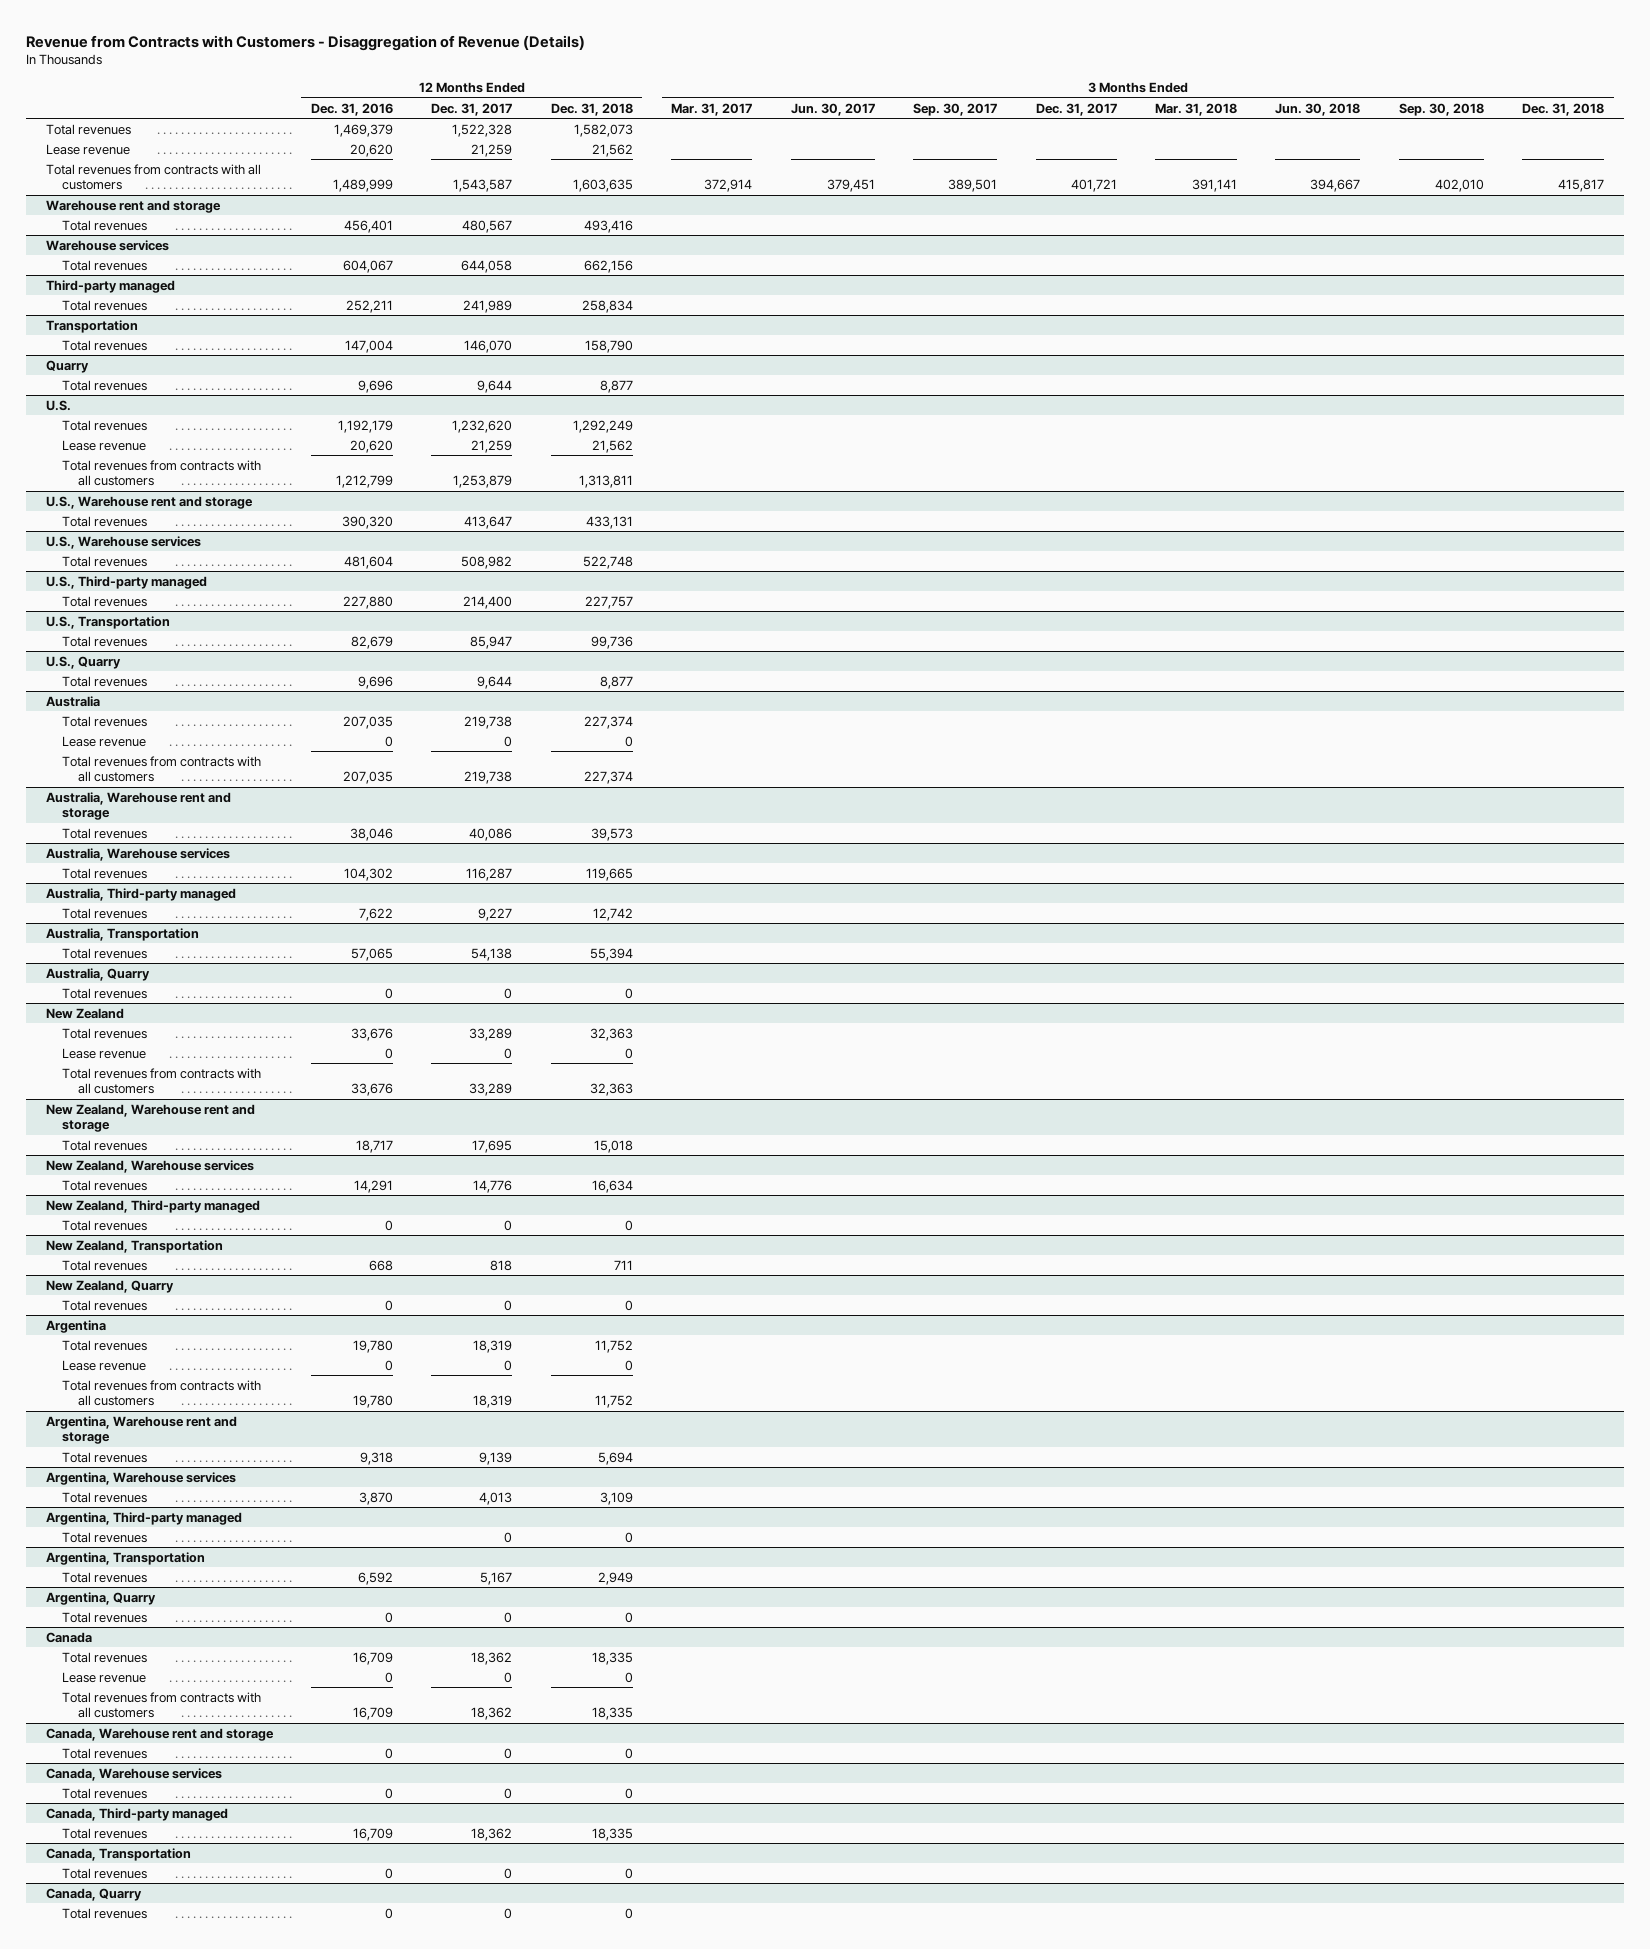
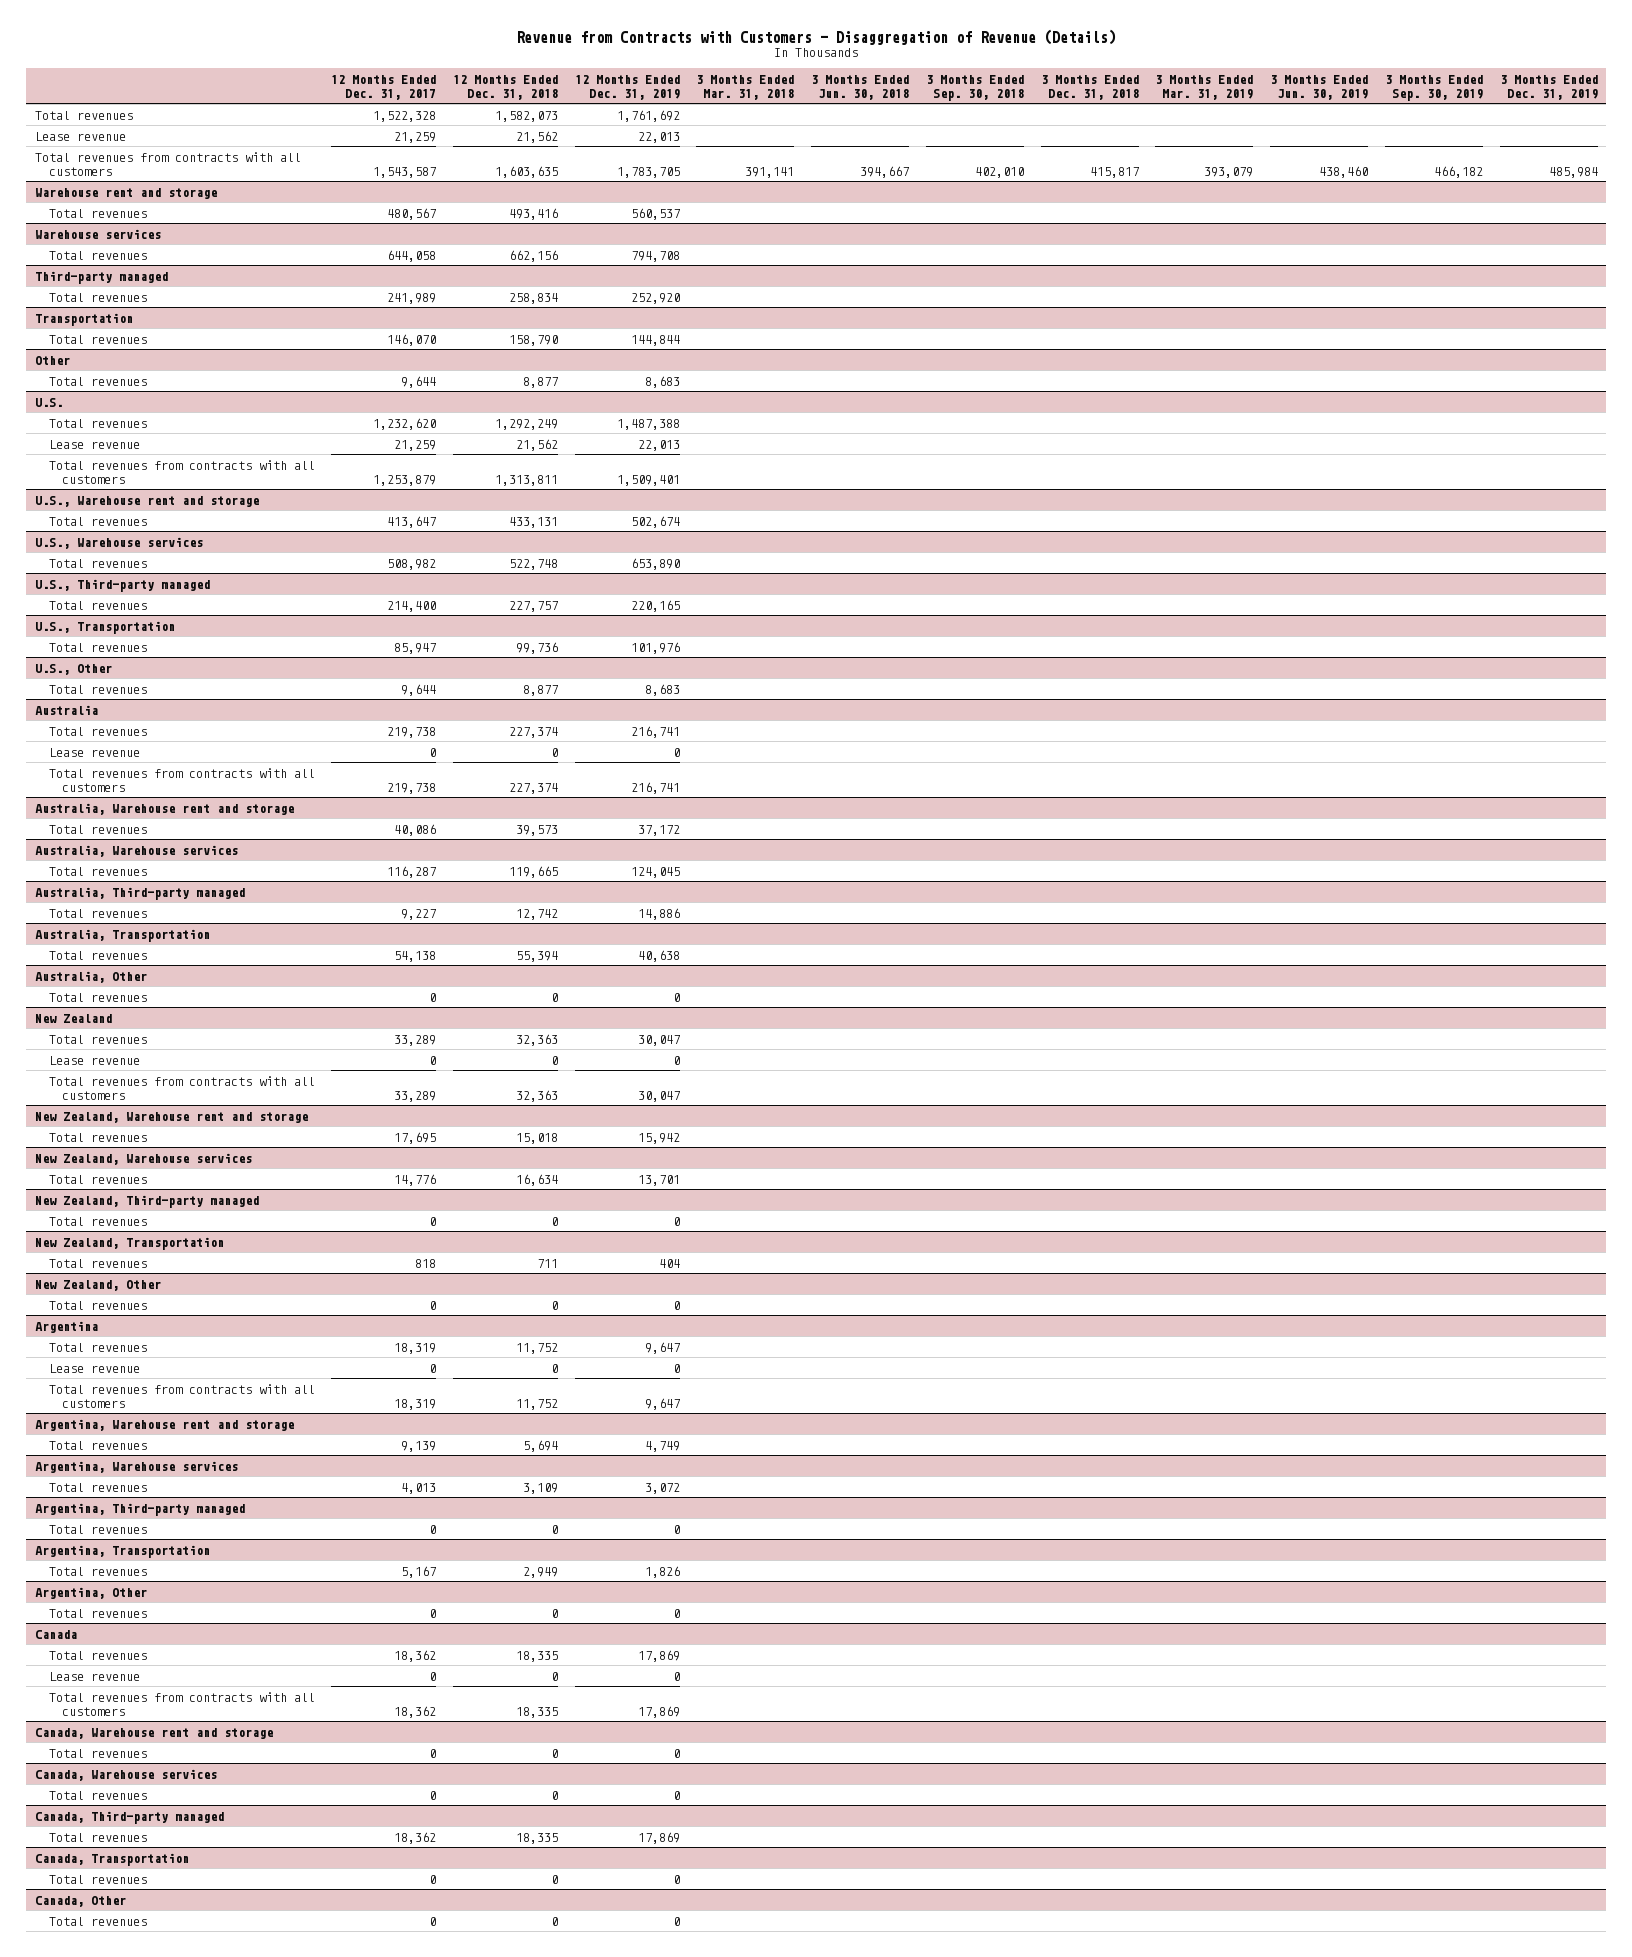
- | 12 Months Ended Dec. 31, 2016 | 12 Months Ended Dec. 31, 2017 | 12 Months Ended Dec. 31, 2018 | 3 Months Ended Mar. 31, 2017 | 3 Months Ended Jun. 30, 2017 | 3 Months Ended Sep. 30, 2017 | 3 Months Ended Dec. 31, 2017 | 3 Months Ended Mar. 31, 2018 | 3 Months Ended Jun. 30, 2018 | 3 Months Ended Sep. 30, 2018 | 3 Months Ended Dec. 31, 2018
+ | 12 Months Ended Dec. 31, 2017 | 12 Months Ended Dec. 31, 2018 | 12 Months Ended Dec. 31, 2019 | 3 Months Ended Mar. 31, 2018 | 3 Months Ended Jun. 30, 2018 | 3 Months Ended Sep. 30, 2018 | 3 Months Ended Dec. 31, 2018 | 3 Months Ended Mar. 31, 2019 | 3 Months Ended Jun. 30, 2019 | 3 Months Ended Sep. 30, 2019 | 3 Months Ended Dec. 31, 2019
- Quarry
+ Other
- U.S., Quarry
+ U.S., Other
- Australia, Quarry
+ Australia, Other
- New Zealand, Quarry
+ New Zealand, Other
- Argentina, Quarry
+ Argentina, Other
- Canada, Quarry
+ Canada, Other

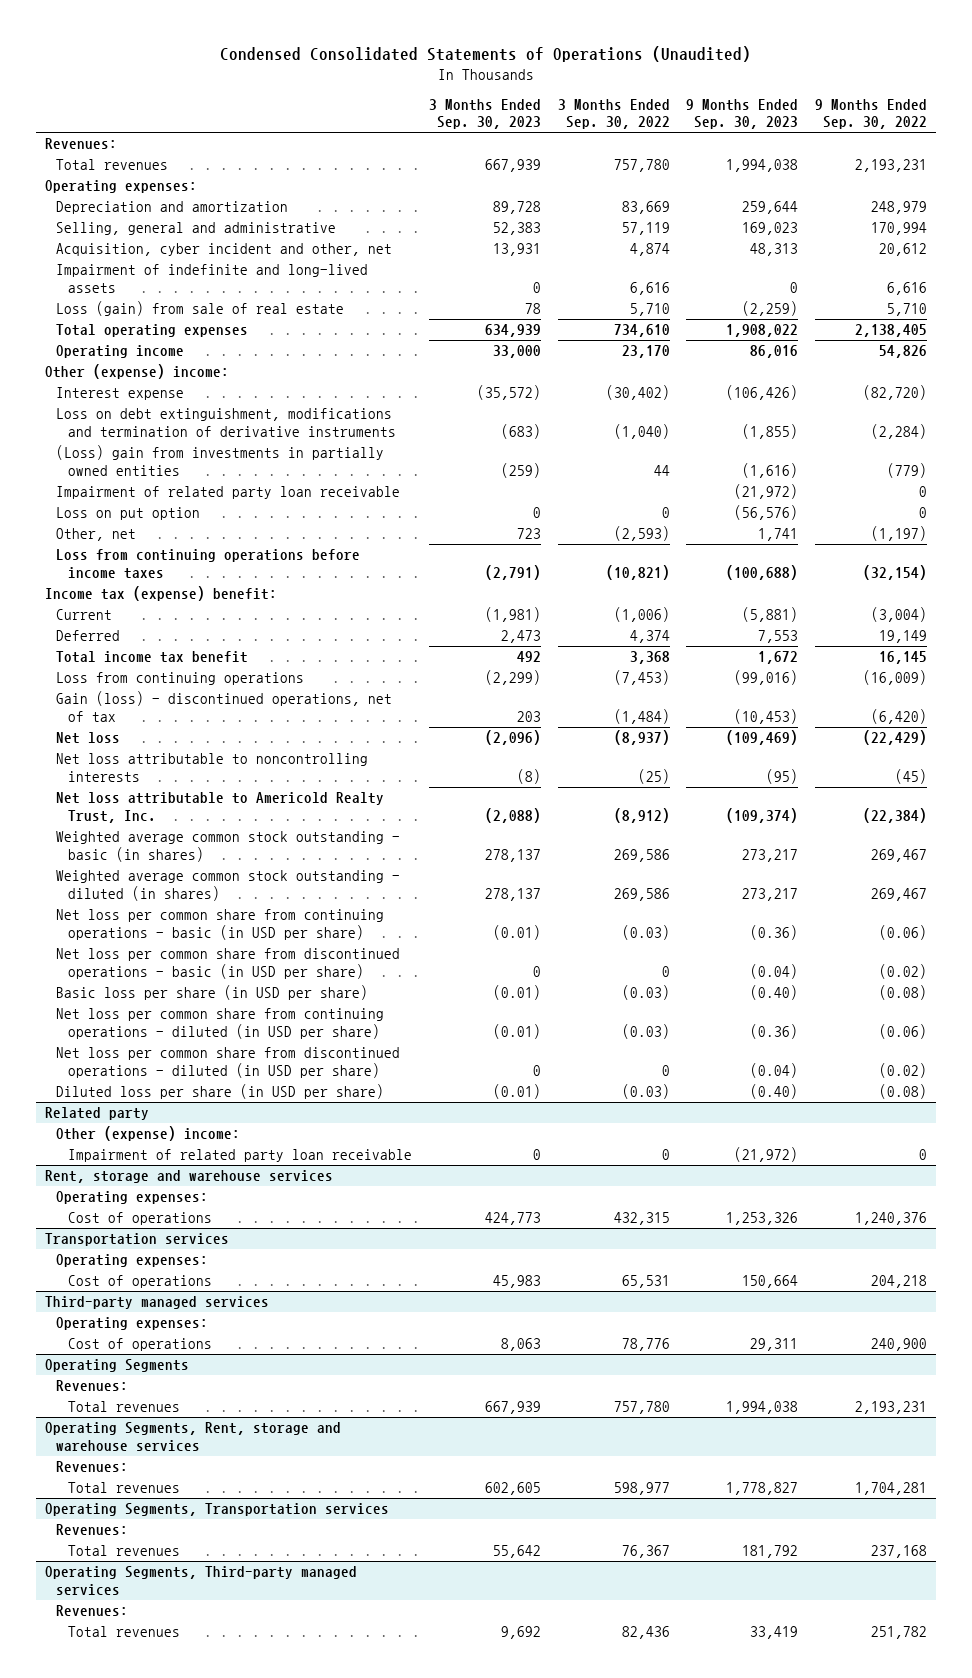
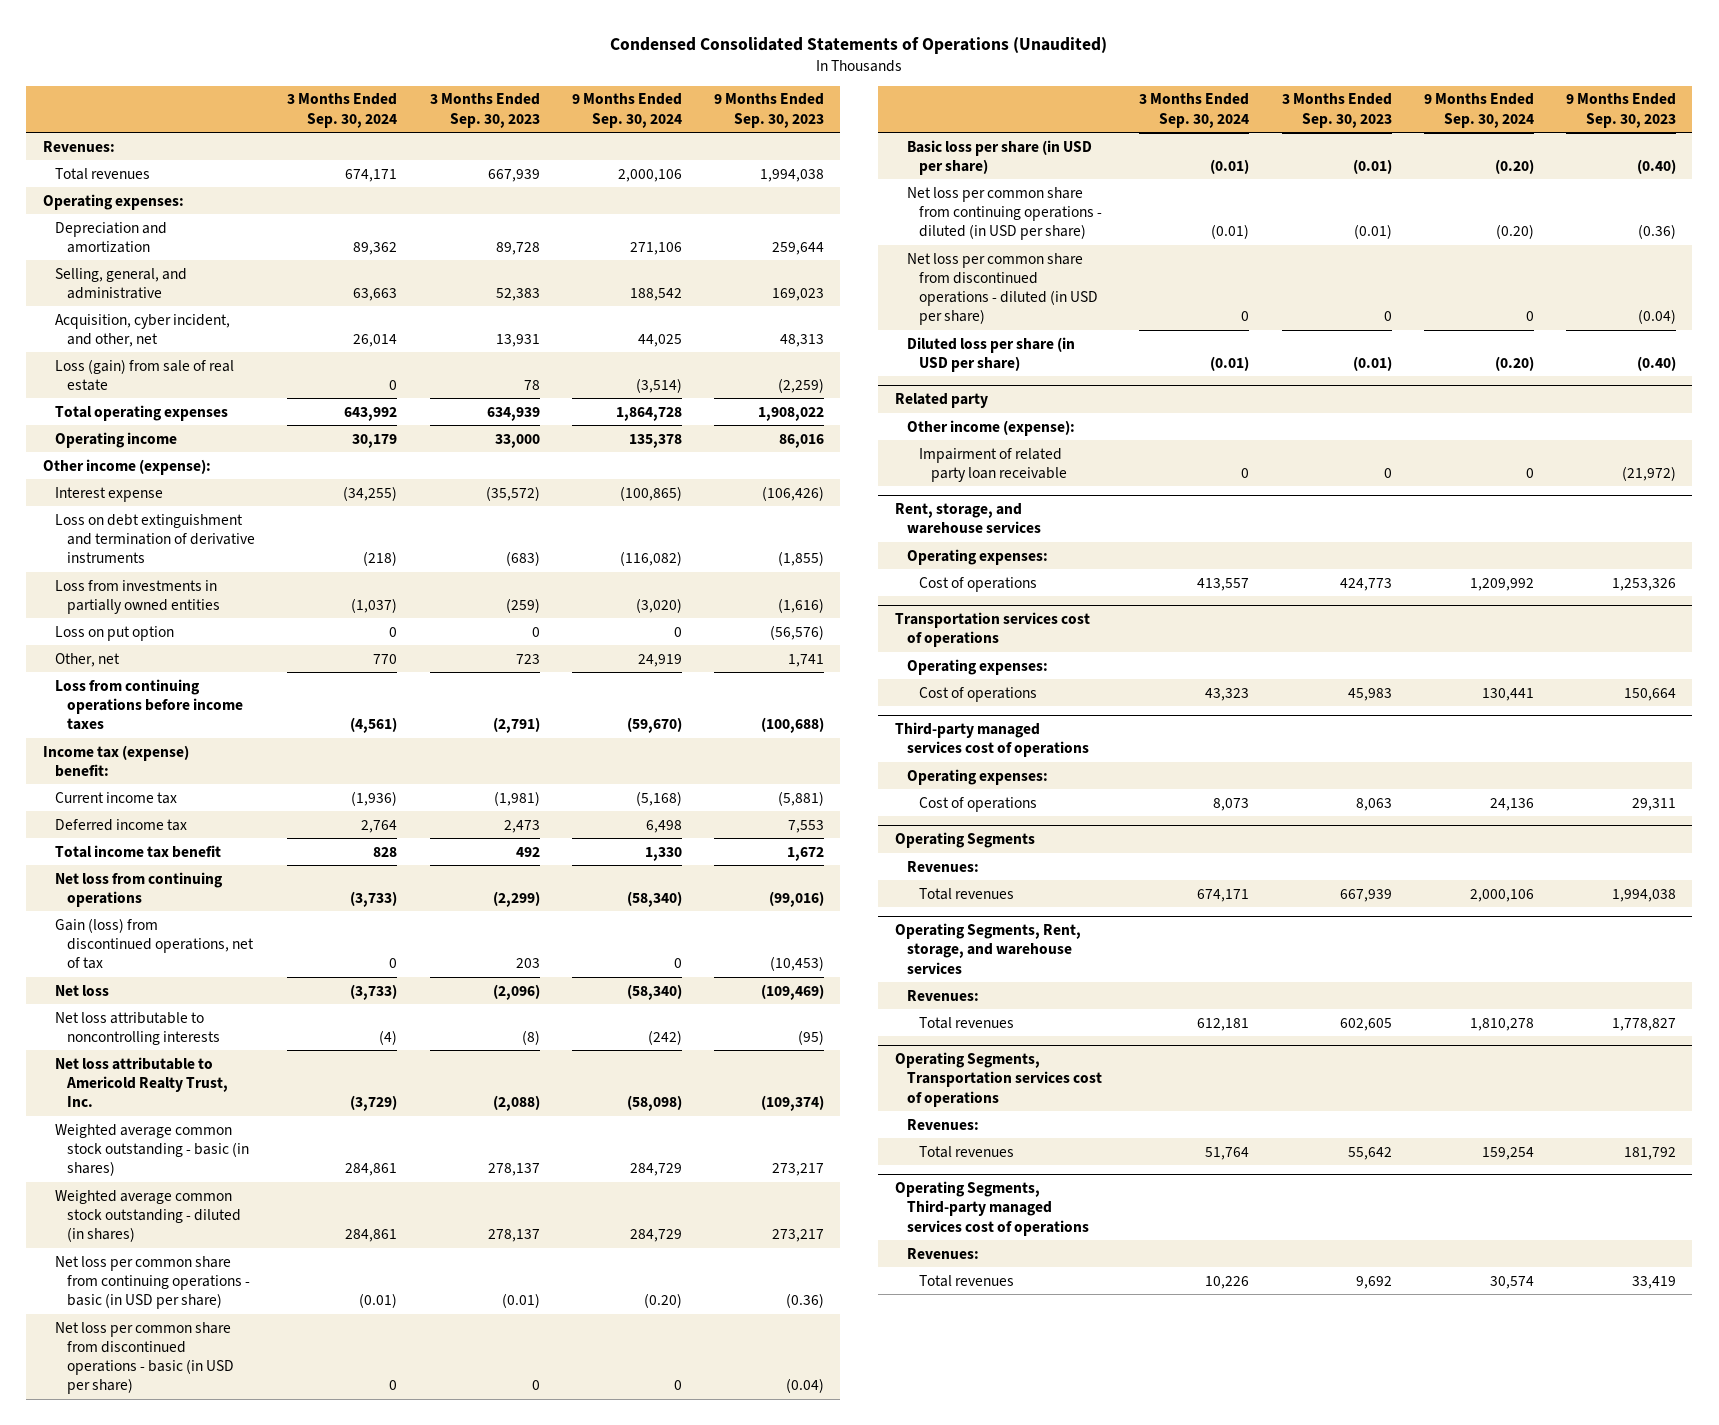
- | 3 Months Ended Sep. 30, 2023 | 3 Months Ended Sep. 30, 2022 | 9 Months Ended Sep. 30, 2023 | 9 Months Ended Sep. 30, 2022
+ | 3 Months Ended Sep. 30, 2024 | 3 Months Ended Sep. 30, 2023 | 9 Months Ended Sep. 30, 2024 | 9 Months Ended Sep. 30, 2023
- Selling, general and administrative | 52,383 | 57,119 | 169,023 | 170,994
- Acquisition, cyber incident and other, net | 13,931 | 4,874 | 48,313 | 20,612
- Impairment of indefinite and long-lived assets | 0 | 6,616 | 0 | 6,616
+ Selling, general, and administrative | 63,663 | 52,383 | 188,542 | 169,023
+ Acquisition, cyber incident, and other, net | 26,014 | 13,931 | 44,025 | 48,313
- Other (expense) income:
+ Other income (expense):
- Loss on debt extinguishment, modifications and termination of derivative instruments | (683) | (1,040) | (1,855) | (2,284)
- (Loss) gain from investments in partially owned entities | (259) | 44 | (1,616) | (779)
- Impairment of related party loan receivable | | | (21,972) | 0
+ Loss on debt extinguishment and termination of derivative instruments | (218) | (683) | (116,082) | (1,855)
+ Loss from investments in partially owned entities | (1,037) | (259) | (3,020) | (1,616)
- Current | (1,981) | (1,006) | (5,881) | (3,004)
- Deferred | 2,473 | 4,374 | 7,553 | 19,149
+ Current income tax | (1,936) | (1,981) | (5,168) | (5,881)
+ Deferred income tax | 2,764 | 2,473 | 6,498 | 7,553
- Loss from continuing operations | (2,299) | (7,453) | (99,016) | (16,009)
- Gain (loss) - discontinued operations, net of tax | 203 | (1,484) | (10,453) | (6,420)
+ Net loss from continuing operations | (3,733) | (2,299) | (58,340) | (99,016)
+ Gain (loss) from discontinued operations, net of tax | 0 | 203 | 0 | (10,453)
@ Related party
- Other (expense) income:
+ Other income (expense):
- Rent, storage and warehouse services
+ Rent, storage, and warehouse services
- Transportation services
+ Transportation services cost of operations
- Third-party managed services
+ Third-party managed services cost of operations
- Operating Segments, Rent, storage and warehouse services
+ Operating Segments, Rent, storage, and warehouse services
- Operating Segments, Transportation services
+ Operating Segments, Transportation services cost of operations
- Operating Segments, Third-party managed services
+ Operating Segments, Third-party managed services cost of operations

